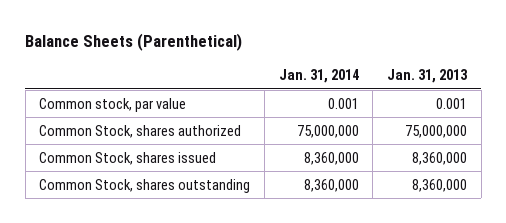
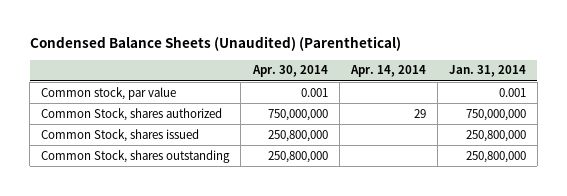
- Balance Sheets (Parenthetical)
+ Condensed Balance Sheets (Unaudited) (Parenthetical)
- | Jan. 31, 2014 | Jan. 31, 2013
+ | Apr. 30, 2014 | Apr. 14, 2014 | Jan. 31, 2014
- Common Stock, shares authorized | 75,000,000 | 75,000,000
- Common Stock, shares issued | 8,360,000 | 8,360,000
- Common Stock, shares outstanding | 8,360,000 | 8,360,000
+ Common Stock, shares authorized | 750,000,000 | 29 | 750,000,000
+ Common Stock, shares issued | 250,800,000 | | 250,800,000
+ Common Stock, shares outstanding | 250,800,000 | | 250,800,000

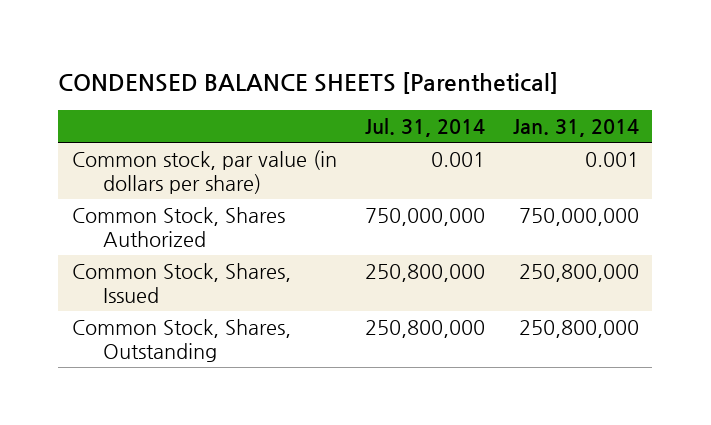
- Condensed Balance Sheets (Unaudited) (Parenthetical)
+ CONDENSED BALANCE SHEETS [Parenthetical]
- | Apr. 30, 2014 | Apr. 14, 2014 | Jan. 31, 2014
+ | Jul. 31, 2014 | Jan. 31, 2014
- Common stock, par value | 0.001 | | 0.001
- Common Stock, shares authorized | 750,000,000 | 29 | 750,000,000
- Common Stock, shares issued | 250,800,000 | | 250,800,000
- Common Stock, shares outstanding | 250,800,000 | | 250,800,000
+ Common stock, par value (in dollars per share) | 0.001 | 0.001
+ Common Stock, Shares Authorized | 750,000,000 | 750,000,000
+ Common Stock, Shares, Issued | 250,800,000 | 250,800,000
+ Common Stock, Shares, Outstanding | 250,800,000 | 250,800,000

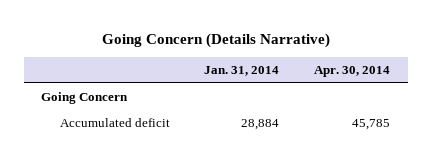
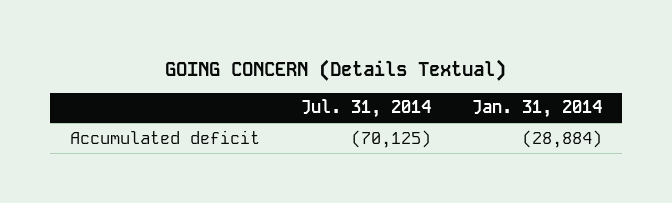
- Going Concern (Details Narrative)
+ GOING CONCERN (Details Textual)
- | Jan. 31, 2014 | Apr. 30, 2014
+ | Jul. 31, 2014 | Jan. 31, 2014
- Going Concern
- Accumulated deficit | 28,884 | 45,785
+ Accumulated deficit | (70,125) | (28,884)

